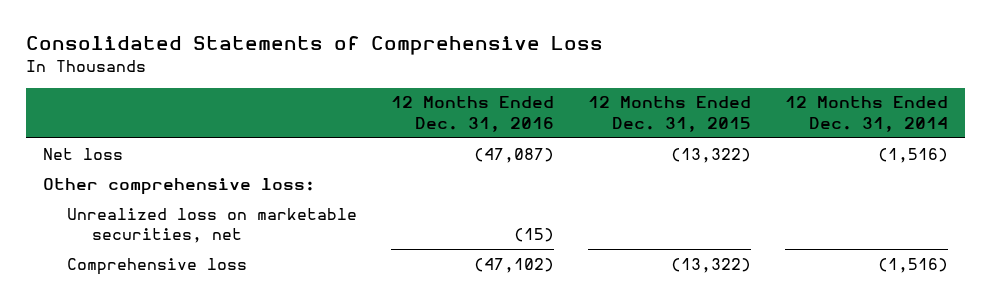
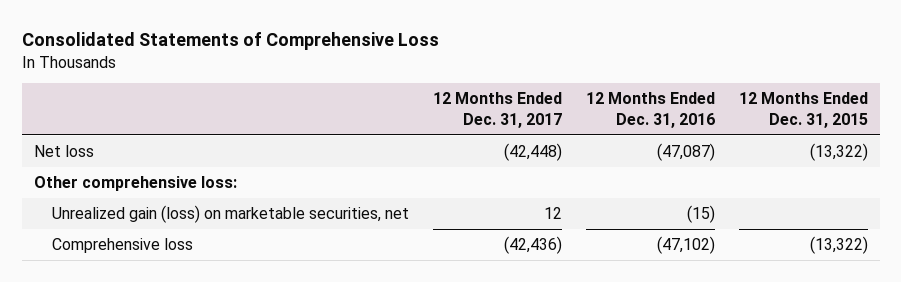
- | 12 Months Ended Dec. 31, 2016 | 12 Months Ended Dec. 31, 2015 | 12 Months Ended Dec. 31, 2014
+ | 12 Months Ended Dec. 31, 2017 | 12 Months Ended Dec. 31, 2016 | 12 Months Ended Dec. 31, 2015
- Unrealized loss on marketable securities, net | (15) | |
+ Unrealized gain (loss) on marketable securities, net | 12 | (15) |

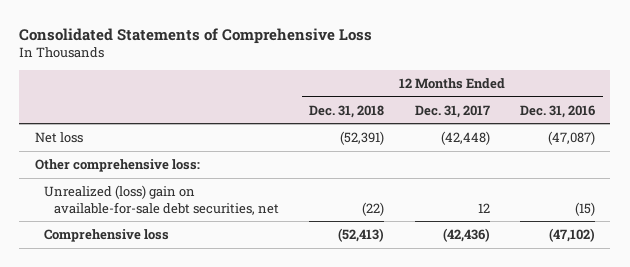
- | 12 Months Ended Dec. 31, 2017 | 12 Months Ended Dec. 31, 2016 | 12 Months Ended Dec. 31, 2015
+ | 12 Months Ended Dec. 31, 2018 | 12 Months Ended Dec. 31, 2017 | 12 Months Ended Dec. 31, 2016
- Unrealized gain (loss) on marketable securities, net | 12 | (15) |
+ Unrealized (loss) gain on available-for-sale debt securities, net | (22) | 12 | (15)

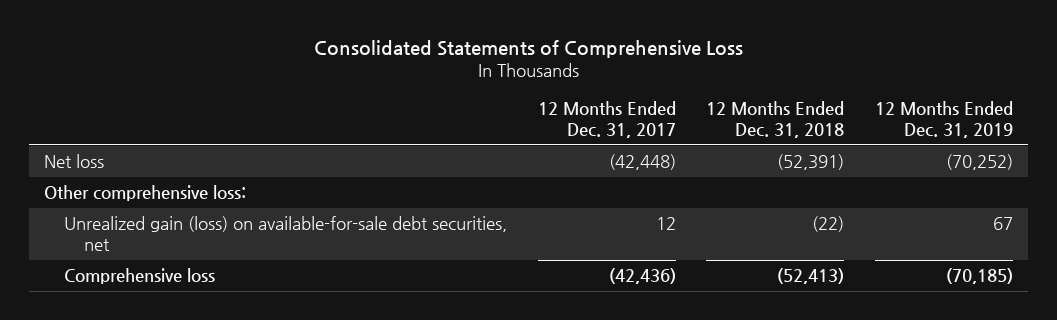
- | 12 Months Ended Dec. 31, 2018 | 12 Months Ended Dec. 31, 2017 | 12 Months Ended Dec. 31, 2016
+ | 12 Months Ended Dec. 31, 2017 | 12 Months Ended Dec. 31, 2018 | 12 Months Ended Dec. 31, 2019
- Unrealized (loss) gain on available-for-sale debt securities, net | (22) | 12 | (15)
+ Unrealized gain (loss) on available-for-sale debt securities, net | 12 | (22) | 67

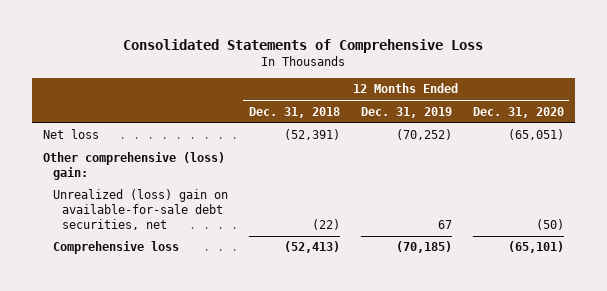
- | 12 Months Ended Dec. 31, 2017 | 12 Months Ended Dec. 31, 2018 | 12 Months Ended Dec. 31, 2019
+ | 12 Months Ended Dec. 31, 2018 | 12 Months Ended Dec. 31, 2019 | 12 Months Ended Dec. 31, 2020
- Other comprehensive loss:
- Unrealized gain (loss) on available-for-sale debt securities, net | 12 | (22) | 67
+ Other comprehensive (loss) gain:
+ Unrealized (loss) gain on available-for-sale debt securities, net | (22) | 67 | (50)

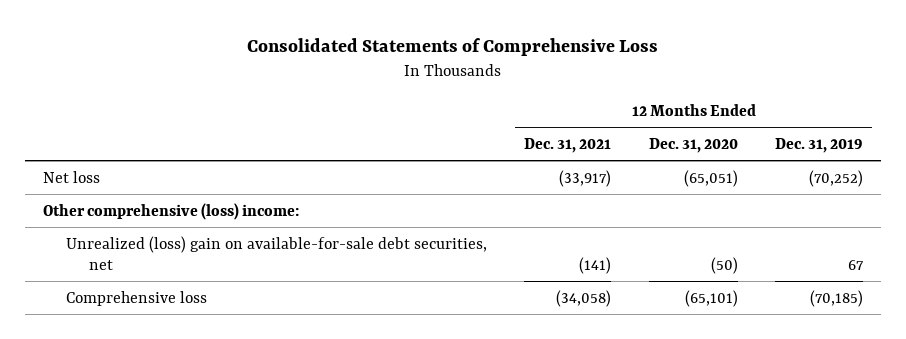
- | 12 Months Ended Dec. 31, 2018 | 12 Months Ended Dec. 31, 2019 | 12 Months Ended Dec. 31, 2020
+ | 12 Months Ended Dec. 31, 2021 | 12 Months Ended Dec. 31, 2020 | 12 Months Ended Dec. 31, 2019
- Other comprehensive (loss) gain:
+ Other comprehensive (loss) income:

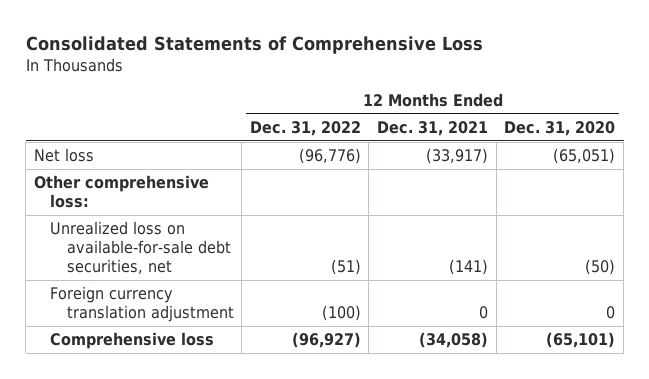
- | 12 Months Ended Dec. 31, 2021 | 12 Months Ended Dec. 31, 2020 | 12 Months Ended Dec. 31, 2019
+ | 12 Months Ended Dec. 31, 2022 | 12 Months Ended Dec. 31, 2021 | 12 Months Ended Dec. 31, 2020
- Other comprehensive (loss) income:
- Unrealized (loss) gain on available-for-sale debt securities, net | (141) | (50) | 67
+ Other comprehensive loss:
+ Unrealized loss on available-for-sale debt securities, net | (51) | (141) | (50)
+ Foreign currency translation adjustment | (100) | 0 | 0

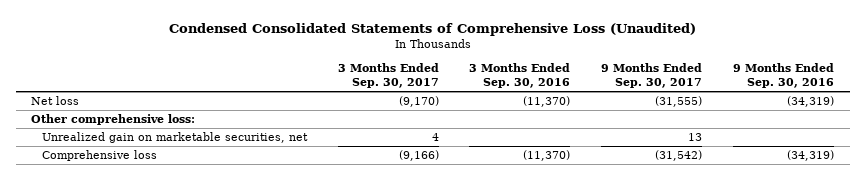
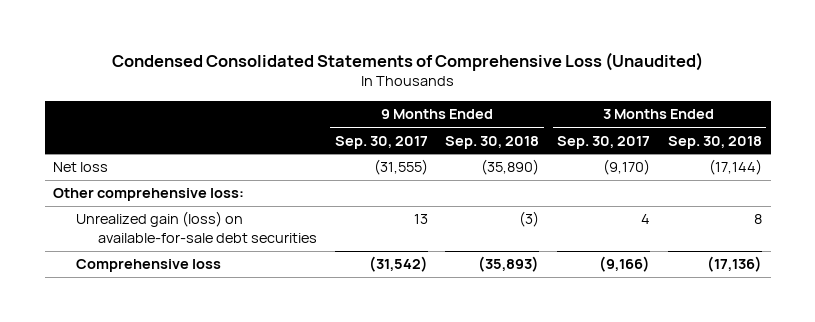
- | 3 Months Ended Sep. 30, 2017 | 3 Months Ended Sep. 30, 2016 | 9 Months Ended Sep. 30, 2017 | 9 Months Ended Sep. 30, 2016
+ | 9 Months Ended Sep. 30, 2017 | 9 Months Ended Sep. 30, 2018 | 3 Months Ended Sep. 30, 2017 | 3 Months Ended Sep. 30, 2018
- Unrealized gain on marketable securities, net | 4 | | 13 |
+ Unrealized gain (loss) on available-for-sale debt securities | 13 | (3) | 4 | 8

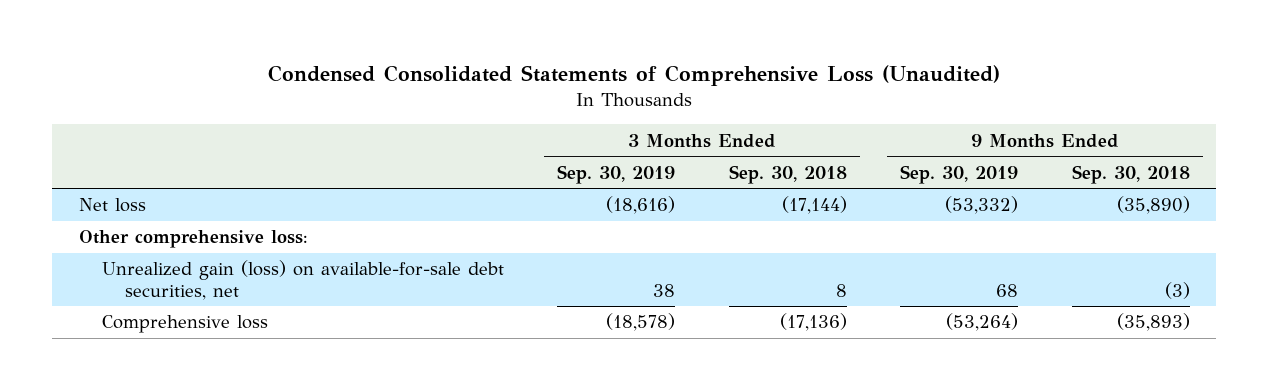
- | 9 Months Ended Sep. 30, 2017 | 9 Months Ended Sep. 30, 2018 | 3 Months Ended Sep. 30, 2017 | 3 Months Ended Sep. 30, 2018
+ | 3 Months Ended Sep. 30, 2019 | 3 Months Ended Sep. 30, 2018 | 9 Months Ended Sep. 30, 2019 | 9 Months Ended Sep. 30, 2018
- Unrealized gain (loss) on available-for-sale debt securities | 13 | (3) | 4 | 8
+ Unrealized gain (loss) on available-for-sale debt securities, net | 38 | 8 | 68 | (3)

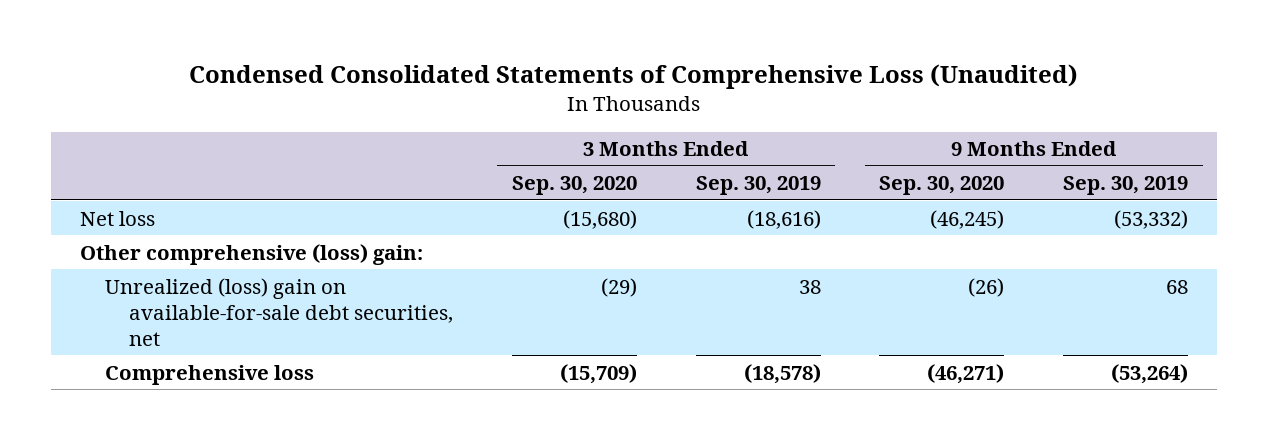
- | 3 Months Ended Sep. 30, 2019 | 3 Months Ended Sep. 30, 2018 | 9 Months Ended Sep. 30, 2019 | 9 Months Ended Sep. 30, 2018
+ | 3 Months Ended Sep. 30, 2020 | 3 Months Ended Sep. 30, 2019 | 9 Months Ended Sep. 30, 2020 | 9 Months Ended Sep. 30, 2019
- Other comprehensive loss:
- Unrealized gain (loss) on available-for-sale debt securities, net | 38 | 8 | 68 | (3)
+ Other comprehensive (loss) gain:
+ Unrealized (loss) gain on available-for-sale debt securities, net | (29) | 38 | (26) | 68

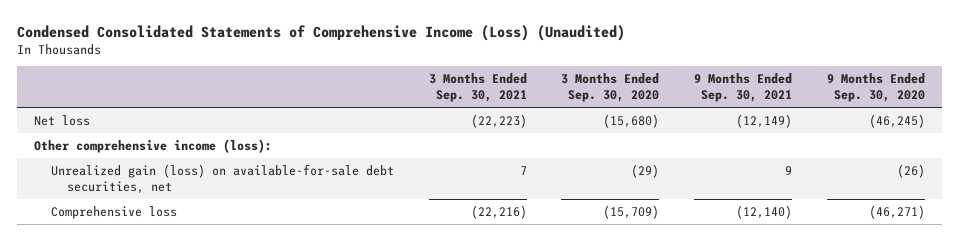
- Condensed Consolidated Statements of Comprehensive Loss (Unaudited)
+ Condensed Consolidated Statements of Comprehensive Income (Loss) (Unaudited)
- | 3 Months Ended Sep. 30, 2020 | 3 Months Ended Sep. 30, 2019 | 9 Months Ended Sep. 30, 2020 | 9 Months Ended Sep. 30, 2019
+ | 3 Months Ended Sep. 30, 2021 | 3 Months Ended Sep. 30, 2020 | 9 Months Ended Sep. 30, 2021 | 9 Months Ended Sep. 30, 2020
- Other comprehensive (loss) gain:
- Unrealized (loss) gain on available-for-sale debt securities, net | (29) | 38 | (26) | 68
+ Other comprehensive income (loss):
+ Unrealized gain (loss) on available-for-sale debt securities, net | 7 | (29) | 9 | (26)

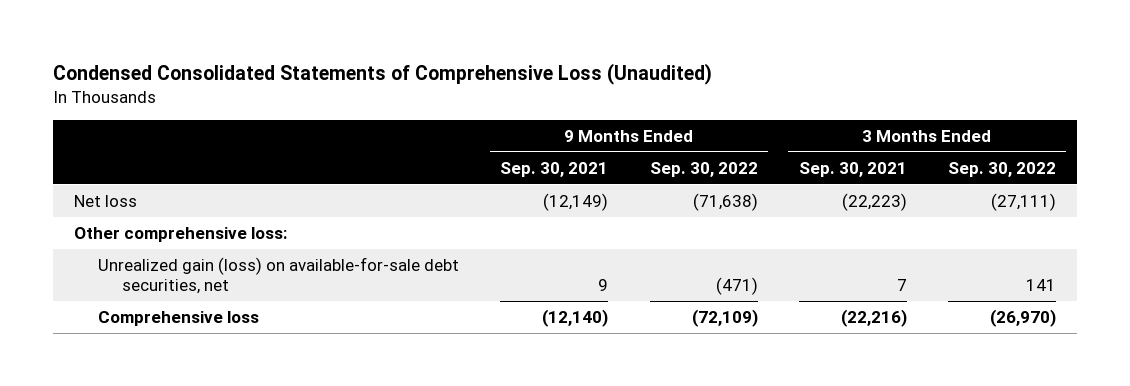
- Condensed Consolidated Statements of Comprehensive Income (Loss) (Unaudited)
+ Condensed Consolidated Statements of Comprehensive Loss (Unaudited)
- | 3 Months Ended Sep. 30, 2021 | 3 Months Ended Sep. 30, 2020 | 9 Months Ended Sep. 30, 2021 | 9 Months Ended Sep. 30, 2020
+ | 9 Months Ended Sep. 30, 2021 | 9 Months Ended Sep. 30, 2022 | 3 Months Ended Sep. 30, 2021 | 3 Months Ended Sep. 30, 2022
- Other comprehensive income (loss):
+ Other comprehensive loss:

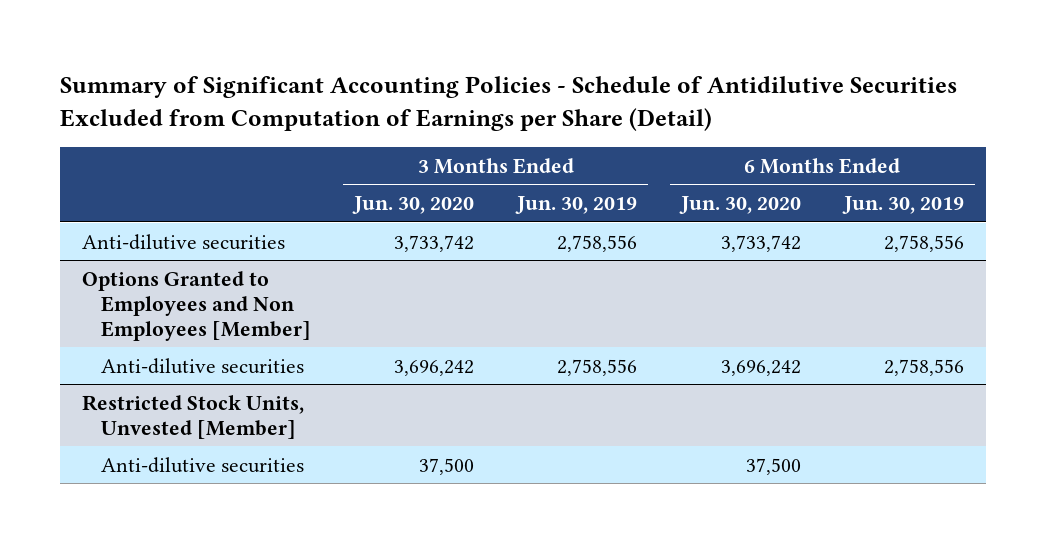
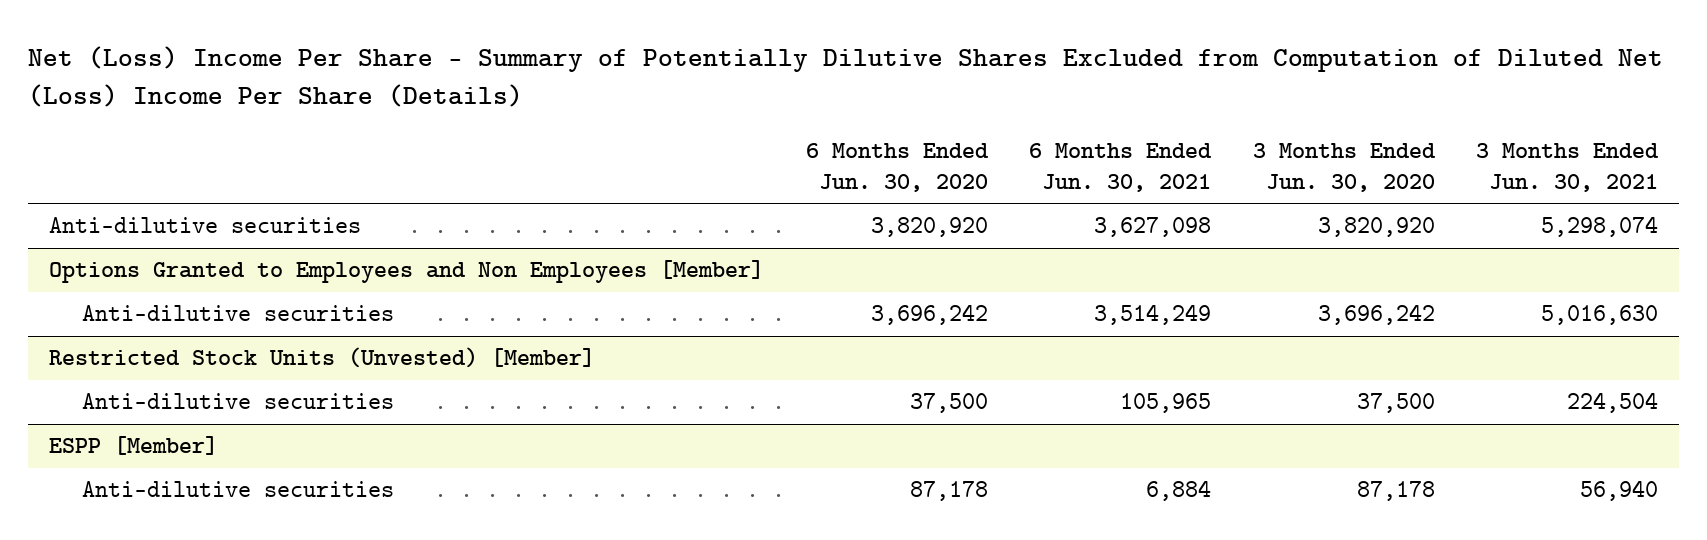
- Summary of Significant Accounting Policies - Schedule of Antidilutive Securities Excluded from Computation of Earnings per Share (Detail)
+ Net (Loss) Income Per Share - Summary of Potentially Dilutive Shares Excluded from Computation of Diluted Net (Loss) Income Per Share (Details)
- | 3 Months Ended Jun. 30, 2020 | 3 Months Ended Jun. 30, 2019 | 6 Months Ended Jun. 30, 2020 | 6 Months Ended Jun. 30, 2019
+ | 6 Months Ended Jun. 30, 2020 | 6 Months Ended Jun. 30, 2021 | 3 Months Ended Jun. 30, 2020 | 3 Months Ended Jun. 30, 2021
- Anti-dilutive securities | 3,733,742 | 2,758,556 | 3,733,742 | 2,758,556
+ Anti-dilutive securities | 3,820,920 | 3,627,098 | 3,820,920 | 5,298,074
- Restricted Stock Units, Unvested [Member]
+ Restricted Stock Units (Unvested) [Member]
+ ESPP [Member]
+ Anti-dilutive securities | 87,178 | 6,884 | 87,178 | 56,940

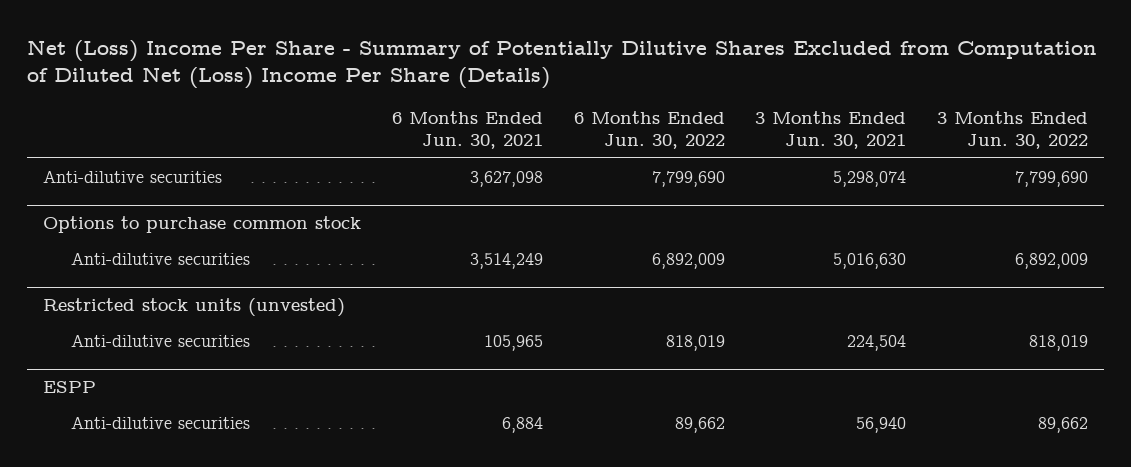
- | 6 Months Ended Jun. 30, 2020 | 6 Months Ended Jun. 30, 2021 | 3 Months Ended Jun. 30, 2020 | 3 Months Ended Jun. 30, 2021
+ | 6 Months Ended Jun. 30, 2021 | 6 Months Ended Jun. 30, 2022 | 3 Months Ended Jun. 30, 2021 | 3 Months Ended Jun. 30, 2022
- Options Granted to Employees and Non Employees [Member]
+ Options to purchase common stock
- Restricted Stock Units (Unvested) [Member]
+ Restricted stock units (unvested)
- ESPP [Member]
+ ESPP

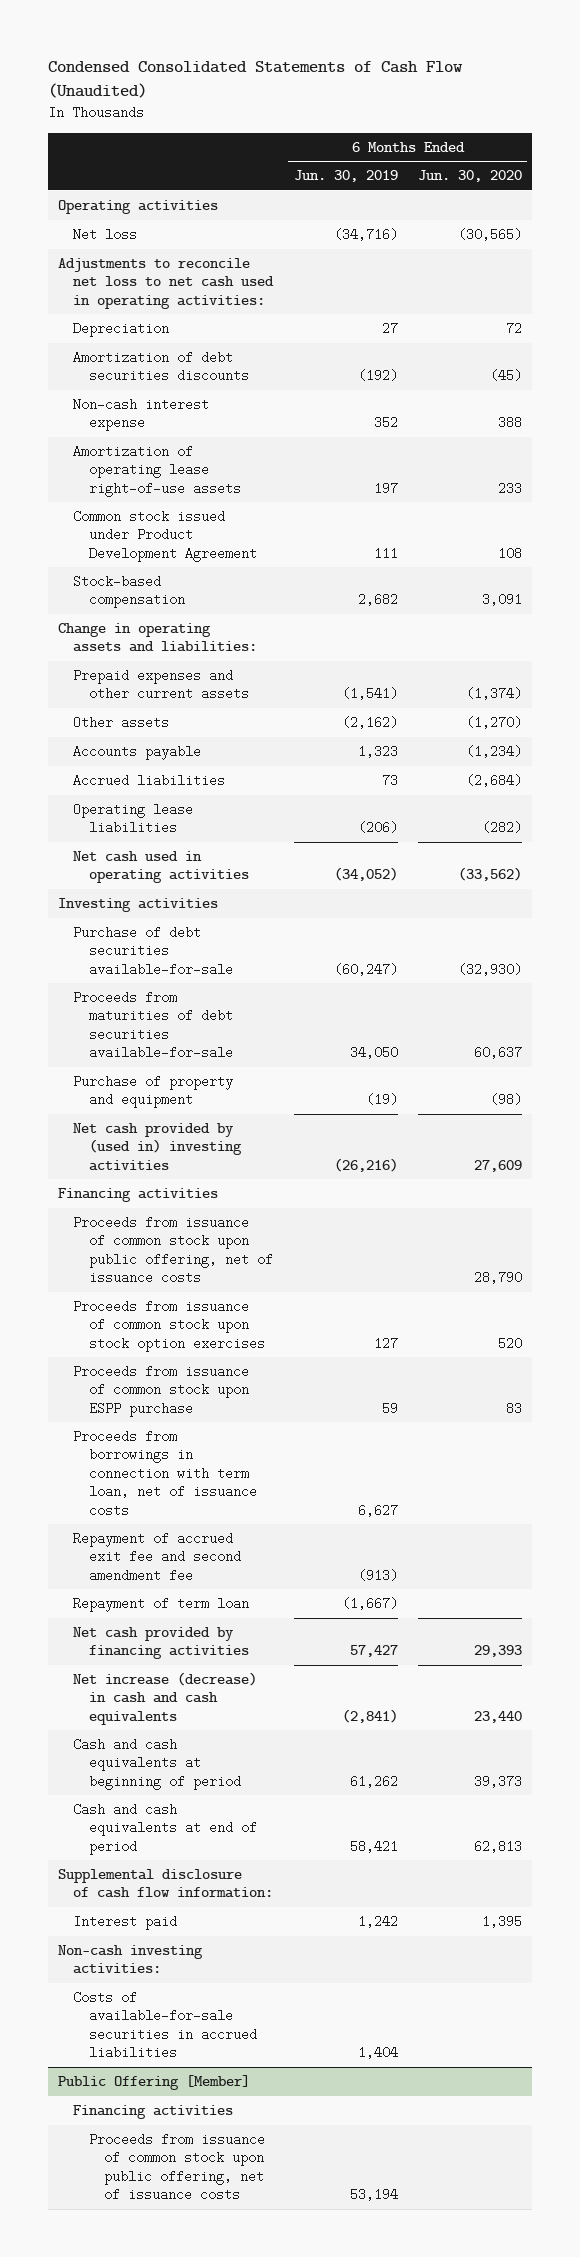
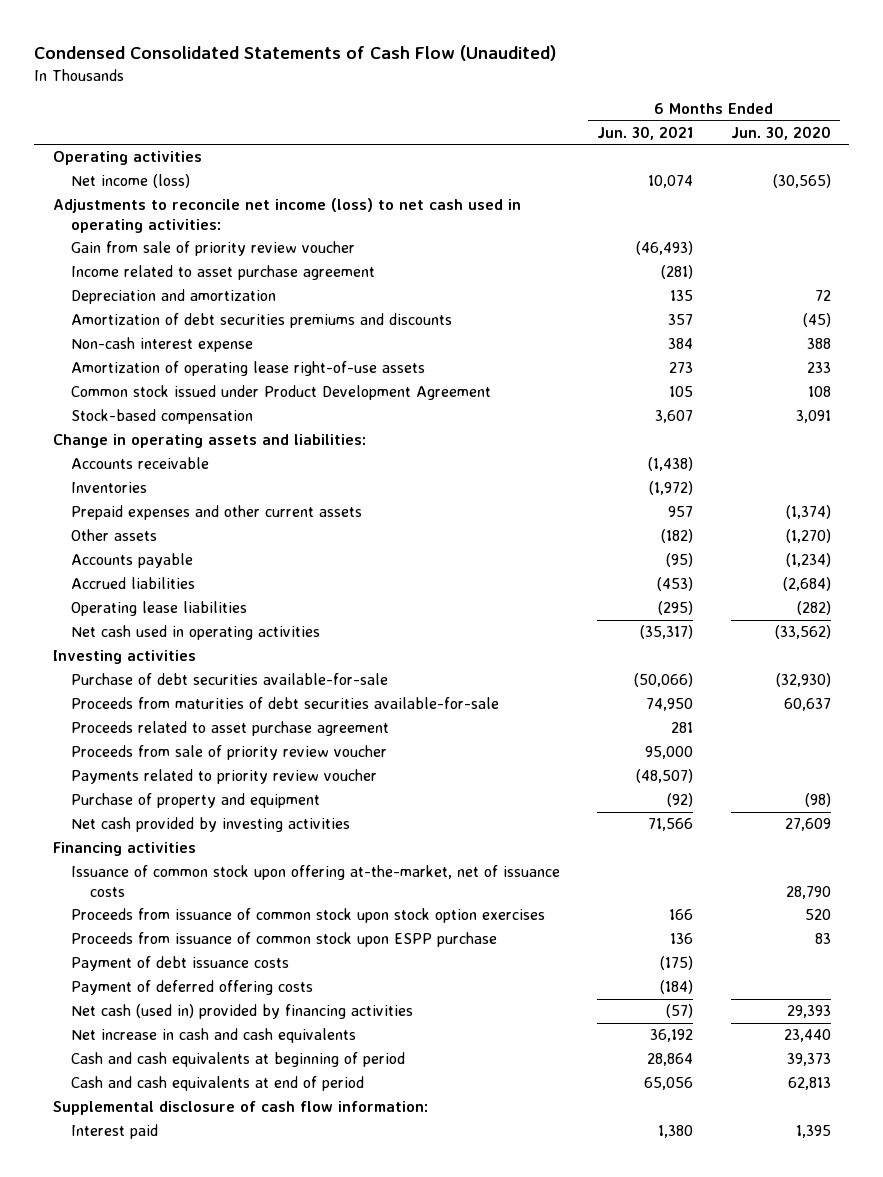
- | 6 Months Ended Jun. 30, 2019 | 6 Months Ended Jun. 30, 2020
+ | 6 Months Ended Jun. 30, 2021 | 6 Months Ended Jun. 30, 2020
- Net loss | (34,716) | (30,565)
- Adjustments to reconcile net loss to net cash used in operating activities:
- Depreciation | 27 | 72
- Amortization of debt securities discounts | (192) | (45)
+ Net income (loss) | 10,074 | (30,565)
+ Adjustments to reconcile net income (loss) to net cash used in operating activities:
+ Gain from sale of priority review voucher | (46,493) |
+ Income related to asset purchase agreement | (281) |
+ Depreciation and amortization | 135 | 72
+ Amortization of debt securities premiums and discounts | 357 | (45)
+ Accounts receivable | (1,438) |
+ Inventories | (1,972) |
+ Proceeds related to asset purchase agreement | 281 |
+ Proceeds from sale of priority review voucher | 95,000 |
+ Payments related to priority review voucher | (48,507) |
- Net cash provided by (used in) investing activities | (26,216) | 27,609
+ Net cash provided by investing activities | 71,566 | 27,609
- Proceeds from issuance of common stock upon public offering, net of issuance costs | | 28,790
+ Issuance of common stock upon offering at-the-market, net of issuance costs | | 28,790
- Proceeds from borrowings in connection with term loan, net of issuance costs | 6,627 |
- Repayment of accrued exit fee and second amendment fee | (913) |
- Repayment of term loan | (1,667) |
- Net cash provided by financing activities | 57,427 | 29,393
- Net increase (decrease) in cash and cash equivalents | (2,841) | 23,440
+ Payment of debt issuance costs | (175) |
+ Payment of deferred offering costs | (184) |
+ Net cash (used in) provided by financing activities | (57) | 29,393
+ Net increase in cash and cash equivalents | 36,192 | 23,440
- Non-cash investing activities:
- Costs of available-for-sale securities in accrued liabilities | 1,404 |
- Public Offering [Member]
- Financing activities
- Proceeds from issuance of common stock upon public offering, net of issuance costs | 53,194 |

